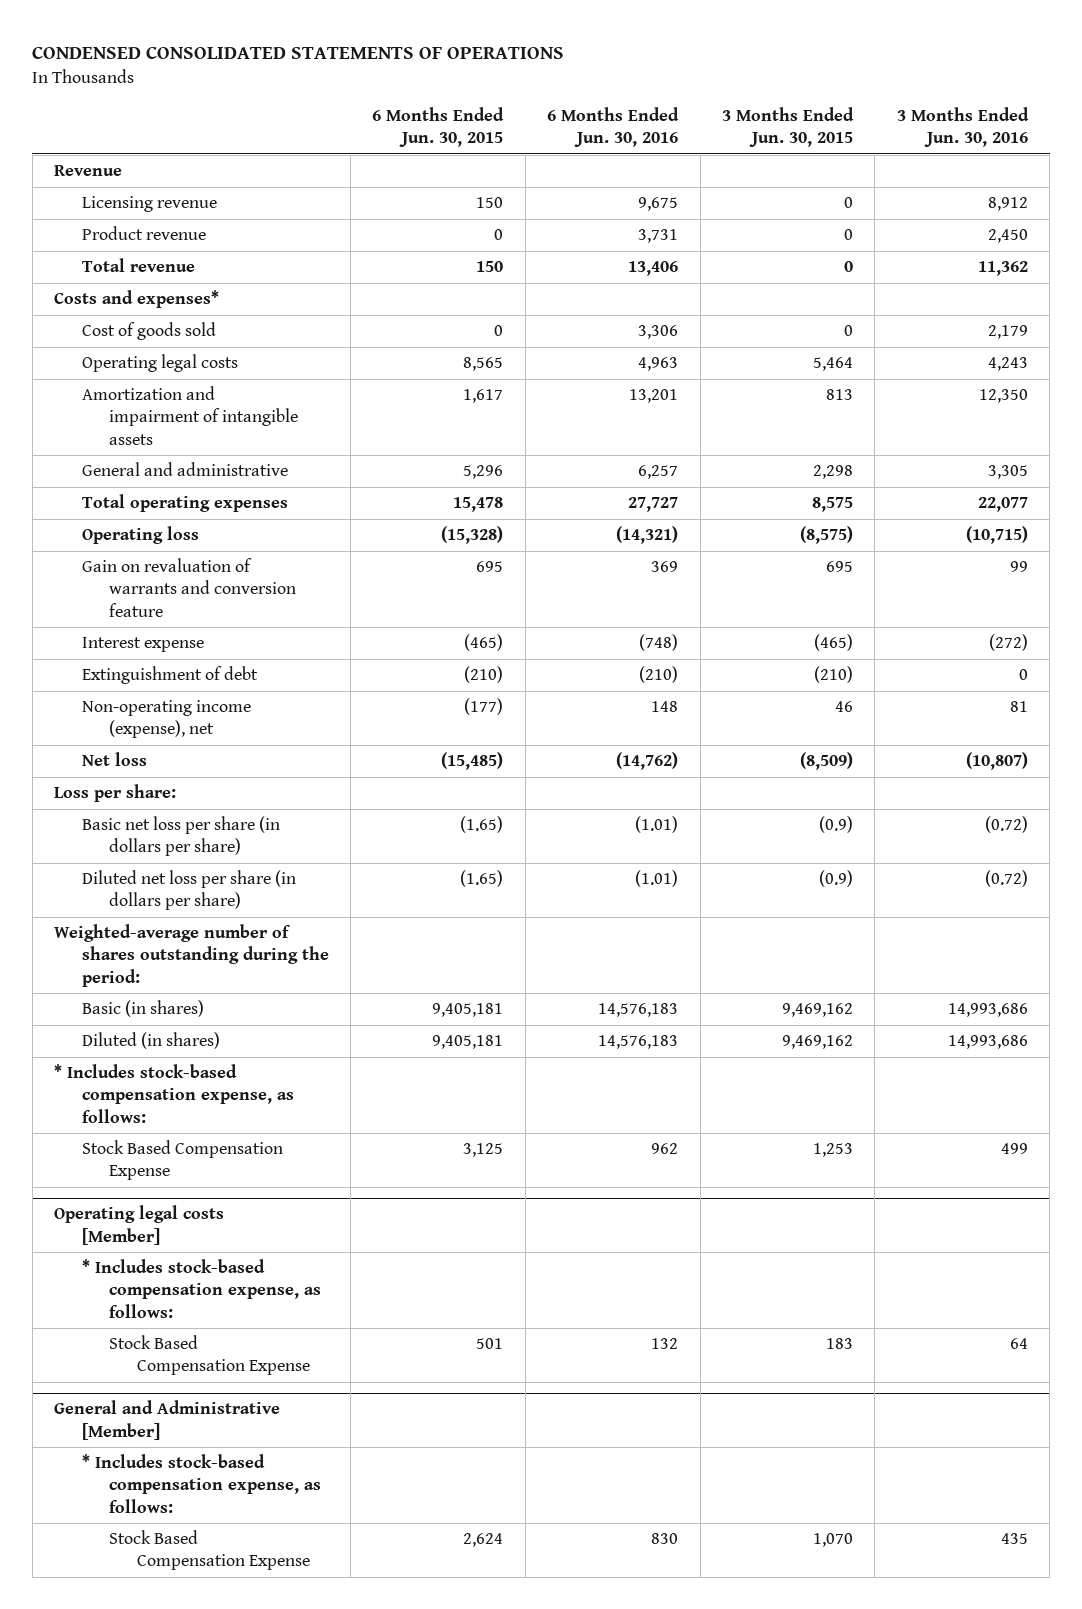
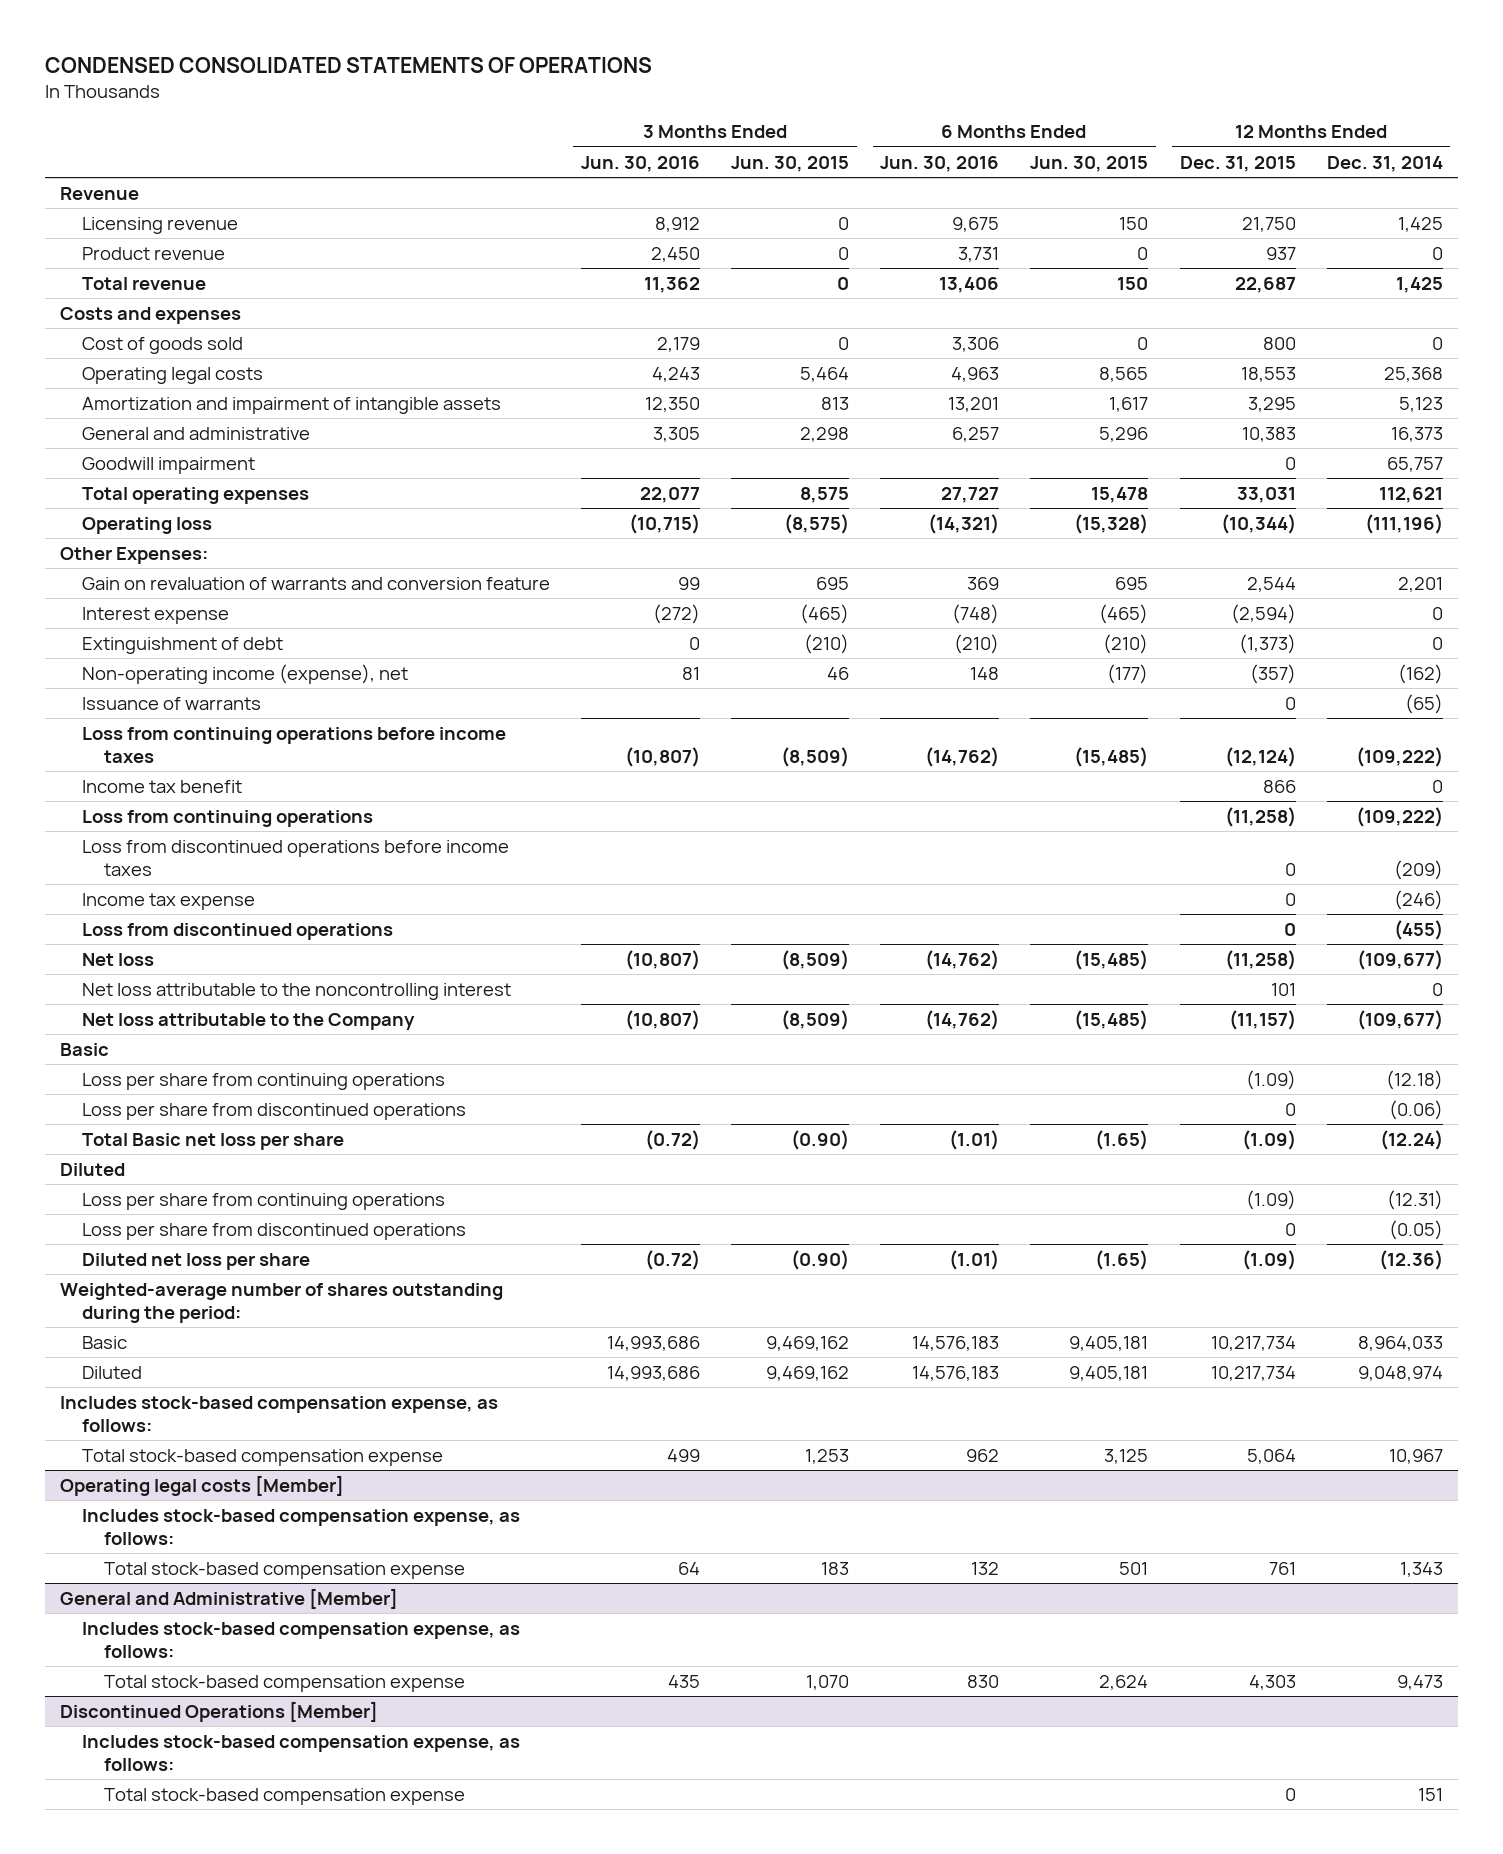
- | 6 Months Ended Jun. 30, 2015 | 6 Months Ended Jun. 30, 2016 | 3 Months Ended Jun. 30, 2015 | 3 Months Ended Jun. 30, 2016
+ | 3 Months Ended Jun. 30, 2016 | 3 Months Ended Jun. 30, 2015 | 6 Months Ended Jun. 30, 2016 | 6 Months Ended Jun. 30, 2015 | 12 Months Ended Dec. 31, 2015 | 12 Months Ended Dec. 31, 2014
- Costs and expenses*
+ Costs and expenses
+ Goodwill impairment | | | | | 0 | 65,757
+ Other Expenses:
+ Issuance of warrants | | | | | 0 | (65)
+ Loss from continuing operations before income taxes | (10,807) | (8,509) | (14,762) | (15,485) | (12,124) | (109,222)
+ Income tax benefit | | | | | 866 | 0
+ Loss from continuing operations | | | | | (11,258) | (109,222)
+ Loss from discontinued operations before income taxes | | | | | 0 | (209)
+ Income tax expense | | | | | 0 | (246)
+ Loss from discontinued operations | | | | | 0 | (455)
- Loss per share:
- Basic net loss per share (in dollars per share) | (1.65) | (1.01) | (0.9) | (0.72)
- Diluted net loss per share (in dollars per share) | (1.65) | (1.01) | (0.9) | (0.72)
+ Net loss attributable to the noncontrolling interest | | | | | 101 | 0
+ Net loss attributable to the Company | (10,807) | (8,509) | (14,762) | (15,485) | (11,157) | (109,677)
+ Basic
+ Loss per share from continuing operations | | | | | (1.09) | (12.18)
+ Loss per share from discontinued operations | | | | | 0 | (0.06)
+ Total Basic net loss per share | (0.72) | (0.90) | (1.01) | (1.65) | (1.09) | (12.24)
+ Diluted
+ Loss per share from continuing operations | | | | | (1.09) | (12.31)
+ Loss per share from discontinued operations | | | | | 0 | (0.05)
+ Diluted net loss per share | (0.72) | (0.90) | (1.01) | (1.65) | (1.09) | (12.36)
- Basic (in shares) | 9,405,181 | 14,576,183 | 9,469,162 | 14,993,686
- Diluted (in shares) | 9,405,181 | 14,576,183 | 9,469,162 | 14,993,686
- * Includes stock-based compensation expense, as follows:
- Stock Based Compensation Expense | 3,125 | 962 | 1,253 | 499
+ Basic | 14,993,686 | 9,469,162 | 14,576,183 | 9,405,181 | 10,217,734 | 8,964,033
+ Diluted | 14,993,686 | 9,469,162 | 14,576,183 | 9,405,181 | 10,217,734 | 9,048,974
+ Includes stock-based compensation expense, as follows:
+ Total stock-based compensation expense | 499 | 1,253 | 962 | 3,125 | 5,064 | 10,967
@ Operating legal costs [Member]
- * Includes stock-based compensation expense, as follows:
- Stock Based Compensation Expense | 501 | 132 | 183 | 64
+ Includes stock-based compensation expense, as follows:
+ Total stock-based compensation expense | 64 | 183 | 132 | 501 | 761 | 1,343
@ General and Administrative [Member]
- * Includes stock-based compensation expense, as follows:
- Stock Based Compensation Expense | 2,624 | 830 | 1,070 | 435
+ Includes stock-based compensation expense, as follows:
+ Total stock-based compensation expense | 435 | 1,070 | 830 | 2,624 | 4,303 | 9,473
+ Discontinued Operations [Member]
+ Includes stock-based compensation expense, as follows:
+ Total stock-based compensation expense | | | | | 0 | 151

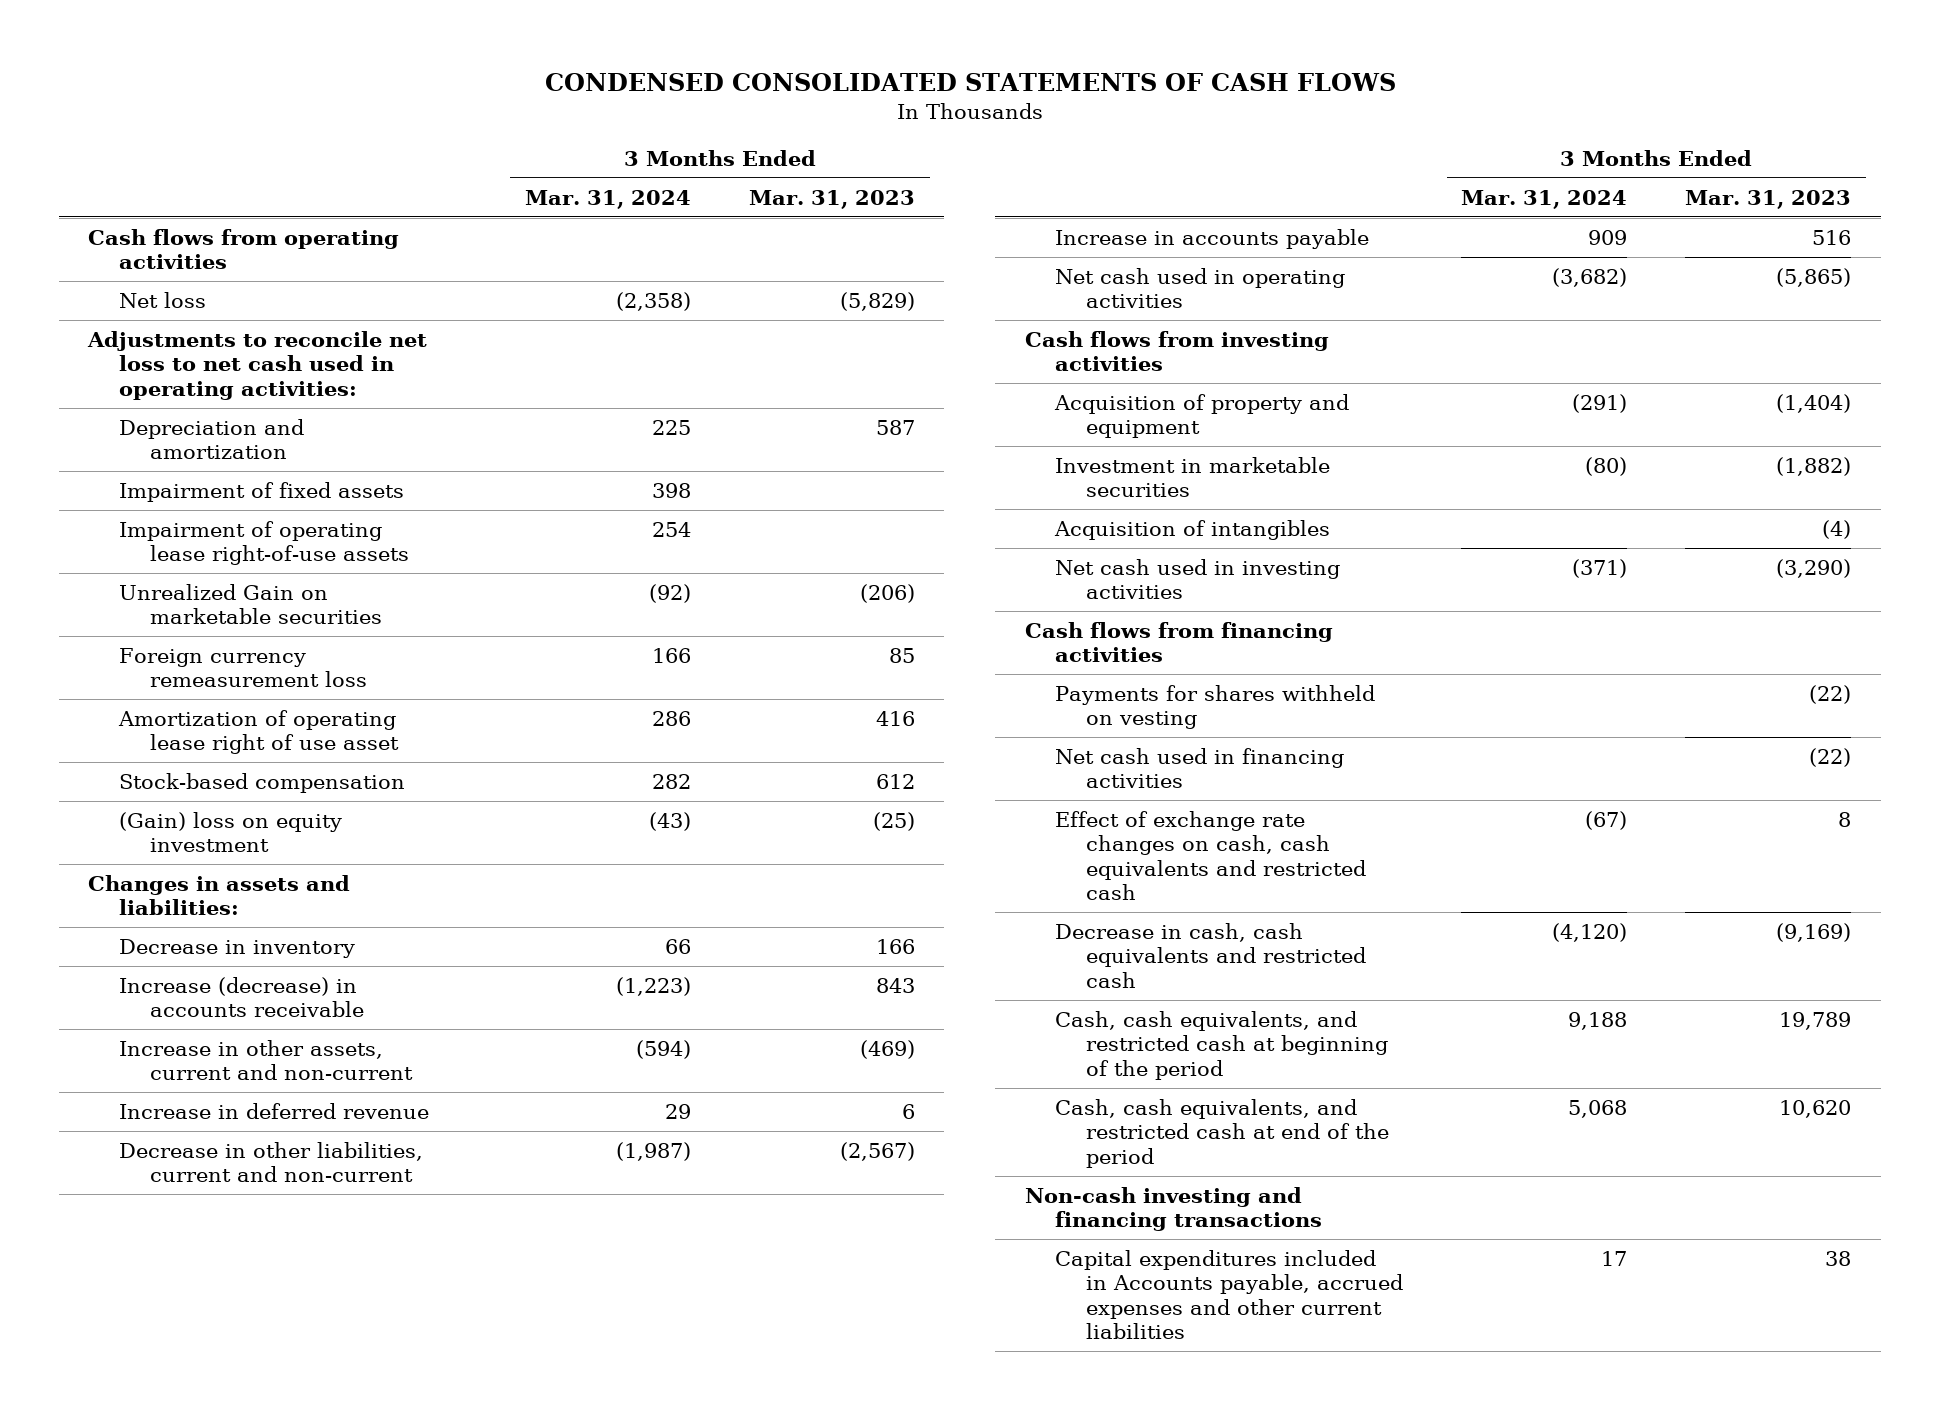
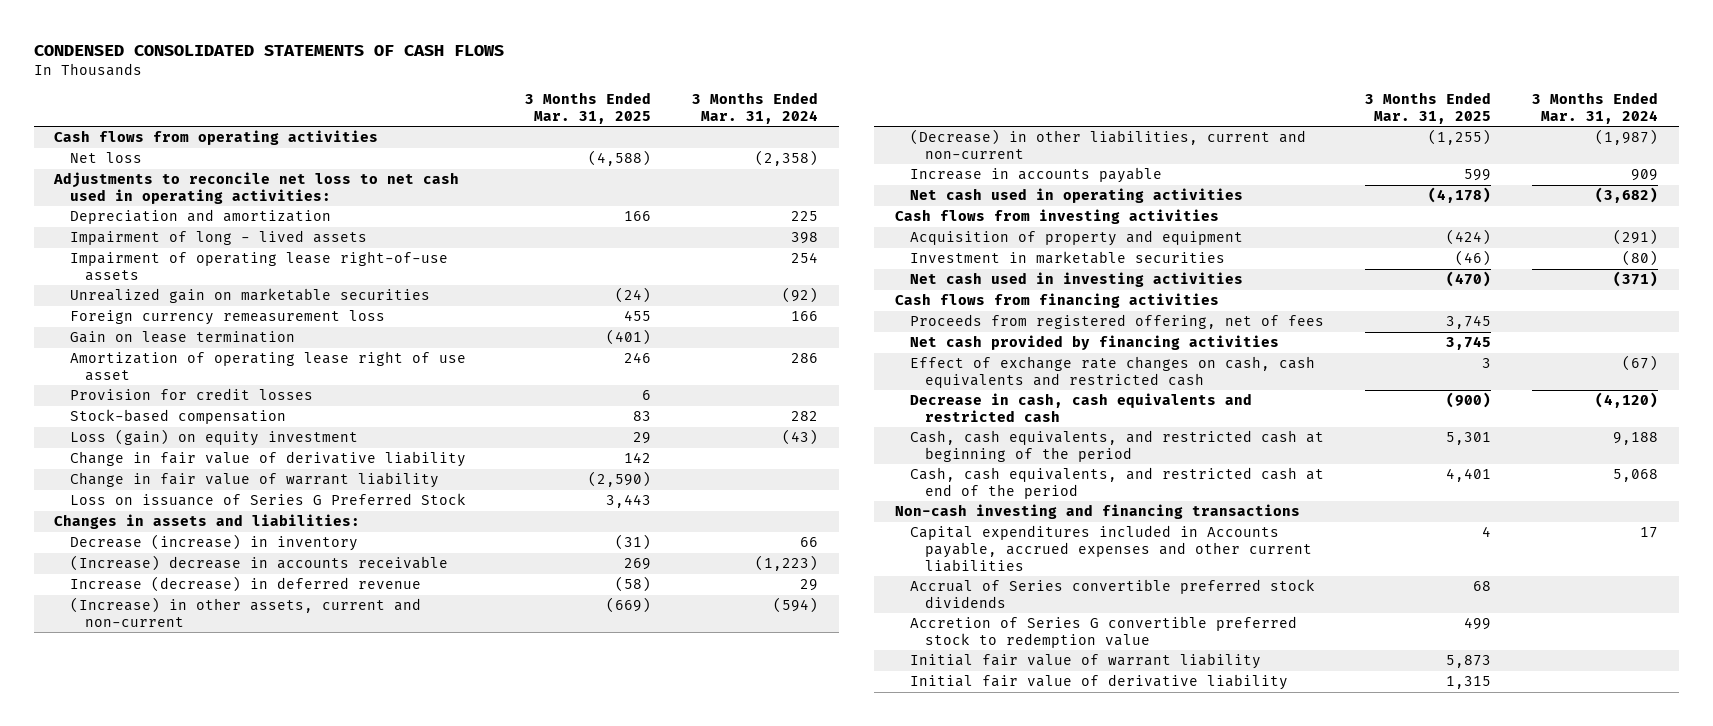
- | 3 Months Ended Mar. 31, 2024 | 3 Months Ended Mar. 31, 2023
+ | 3 Months Ended Mar. 31, 2025 | 3 Months Ended Mar. 31, 2024
- Impairment of fixed assets | 398 |
+ Impairment of long - lived assets | | 398
- Unrealized Gain on marketable securities | (92) | (206)
+ Unrealized gain on marketable securities | (24) | (92)
+ Gain on lease termination | (401) |
+ Provision for credit losses | 6 |
- (Gain) loss on equity investment | (43) | (25)
+ Loss (gain) on equity investment | 29 | (43)
+ Change in fair value of derivative liability | 142 |
+ Change in fair value of warrant liability | (2,590) |
+ Loss on issuance of Series G Preferred Stock | 3,443 |
- Decrease in inventory | 66 | 166
- Increase (decrease) in accounts receivable | (1,223) | 843
- Increase in other assets, current and non-current | (594) | (469)
- Increase in deferred revenue | 29 | 6
- Decrease in other liabilities, current and non-current | (1,987) | (2,567)
+ Decrease (increase) in inventory | (31) | 66
+ (Increase) decrease in accounts receivable | 269 | (1,223)
+ Increase (decrease) in deferred revenue | (58) | 29
+ (Increase) in other assets, current and non-current | (669) | (594)
+ (Decrease) in other liabilities, current and non-current | (1,255) | (1,987)
- Acquisition of intangibles | | (4)
- Payments for shares withheld on vesting | | (22)
- Net cash used in financing activities | | (22)
+ Proceeds from registered offering, net of fees | 3,745 |
+ Net cash provided by financing activities | 3,745 |
+ Accrual of Series convertible preferred stock dividends | 68 |
+ Accretion of Series G convertible preferred stock to redemption value | 499 |
+ Initial fair value of warrant liability | 5,873 |
+ Initial fair value of derivative liability | 1,315 |

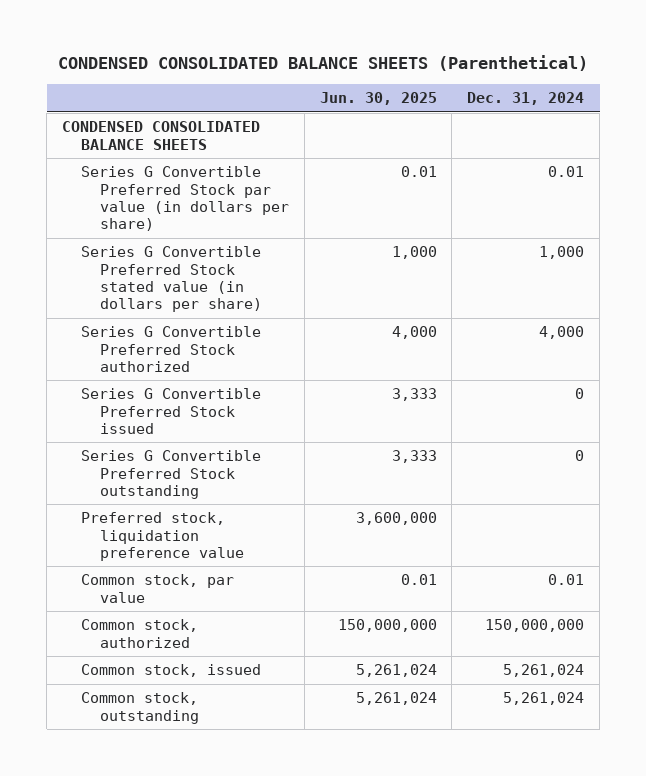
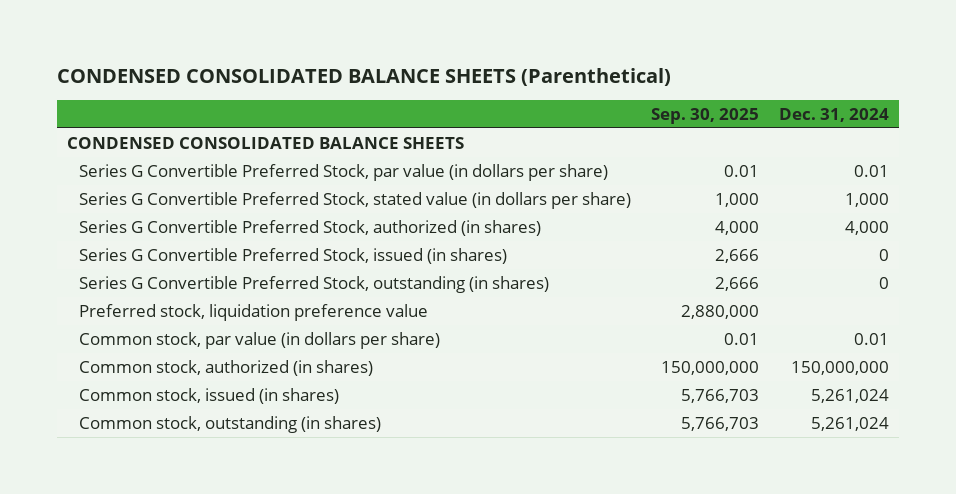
- | Jun. 30, 2025 | Dec. 31, 2024
+ | Sep. 30, 2025 | Dec. 31, 2024
- Series G Convertible Preferred Stock par value (in dollars per share) | 0.01 | 0.01
- Series G Convertible Preferred Stock stated value (in dollars per share) | 1,000 | 1,000
- Series G Convertible Preferred Stock authorized | 4,000 | 4,000
- Series G Convertible Preferred Stock issued | 3,333 | 0
- Series G Convertible Preferred Stock outstanding | 3,333 | 0
+ Series G Convertible Preferred Stock, par value (in dollars per share) | 0.01 | 0.01
+ Series G Convertible Preferred Stock, stated value (in dollars per share) | 1,000 | 1,000
+ Series G Convertible Preferred Stock, authorized (in shares) | 4,000 | 4,000
+ Series G Convertible Preferred Stock, issued (in shares) | 2,666 | 0
+ Series G Convertible Preferred Stock, outstanding (in shares) | 2,666 | 0
- Common stock, par value | 0.01 | 0.01
- Common stock, authorized | 150,000,000 | 150,000,000
- Common stock, issued | 5,261,024 | 5,261,024
- Common stock, outstanding | 5,261,024 | 5,261,024
+ Common stock, par value (in dollars per share) | 0.01 | 0.01
+ Common stock, authorized (in shares) | 150,000,000 | 150,000,000
+ Common stock, issued (in shares) | 5,766,703 | 5,261,024
+ Common stock, outstanding (in shares) | 5,766,703 | 5,261,024

